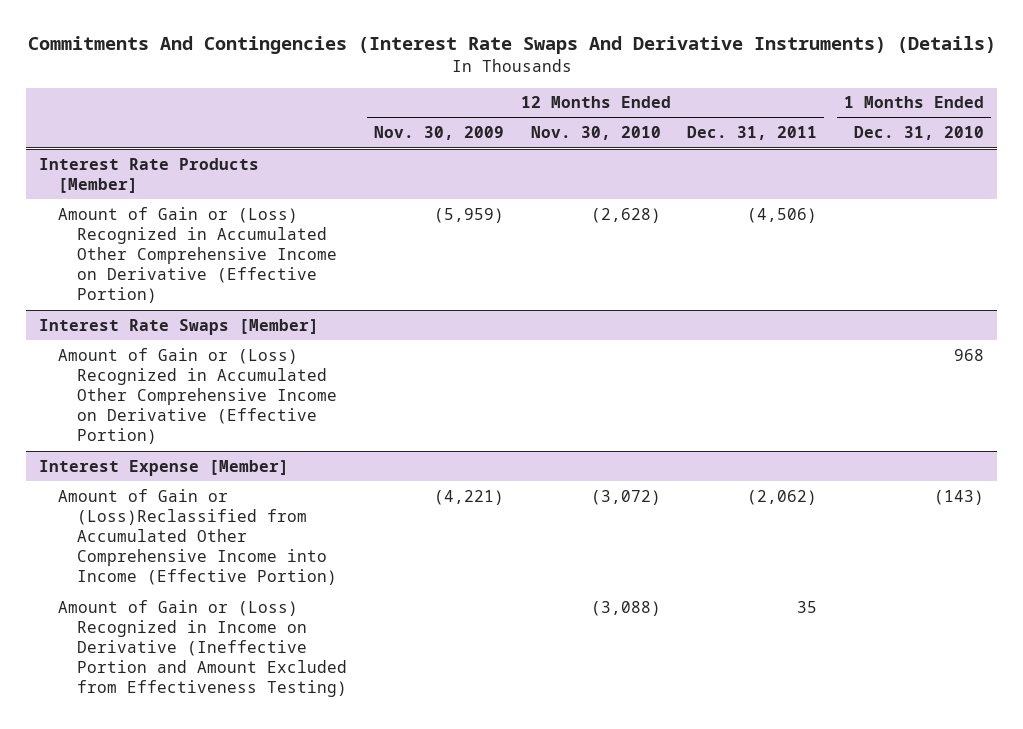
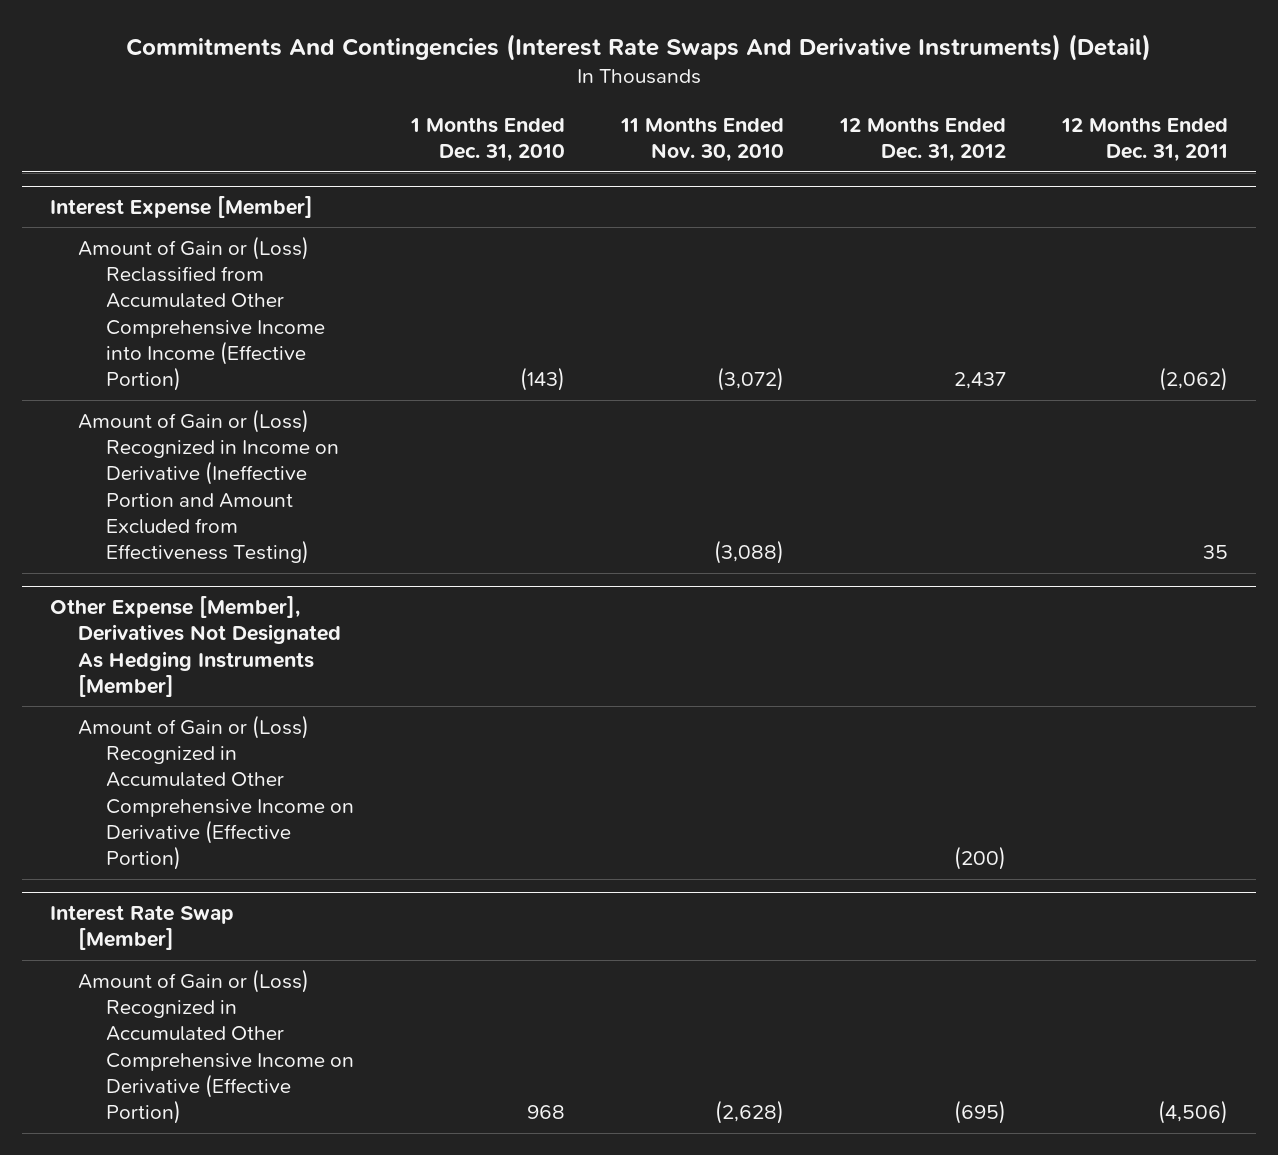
- Commitments And Contingencies (Interest Rate Swaps And Derivative Instruments) (Details)
+ Commitments And Contingencies (Interest Rate Swaps And Derivative Instruments) (Detail)
- | 12 Months Ended Nov. 30, 2009 | 12 Months Ended Nov. 30, 2010 | 12 Months Ended Dec. 31, 2011 | 1 Months Ended Dec. 31, 2010
+ | 1 Months Ended Dec. 31, 2010 | 11 Months Ended Nov. 30, 2010 | 12 Months Ended Dec. 31, 2012 | 12 Months Ended Dec. 31, 2011
- Interest Rate Products [Member]
- Amount of Gain or (Loss) Recognized in Accumulated Other Comprehensive Income on Derivative (Effective Portion) | (5,959) | (2,628) | (4,506) |
- Interest Rate Swaps [Member]
- Amount of Gain or (Loss) Recognized in Accumulated Other Comprehensive Income on Derivative (Effective Portion) | | | | 968
@ Interest Expense [Member]
- Amount of Gain or (Loss)Reclassified from Accumulated Other Comprehensive Income into Income (Effective Portion) | (4,221) | (3,072) | (2,062) | (143)
+ Amount of Gain or (Loss) Reclassified from Accumulated Other Comprehensive Income into Income (Effective Portion) | (143) | (3,072) | 2,437 | (2,062)
+ Other Expense [Member], Derivatives Not Designated As Hedging Instruments [Member]
+ Amount of Gain or (Loss) Recognized in Accumulated Other Comprehensive Income on Derivative (Effective Portion) | | | (200) |
+ Interest Rate Swap [Member]
+ Amount of Gain or (Loss) Recognized in Accumulated Other Comprehensive Income on Derivative (Effective Portion) | 968 | (2,628) | (695) | (4,506)

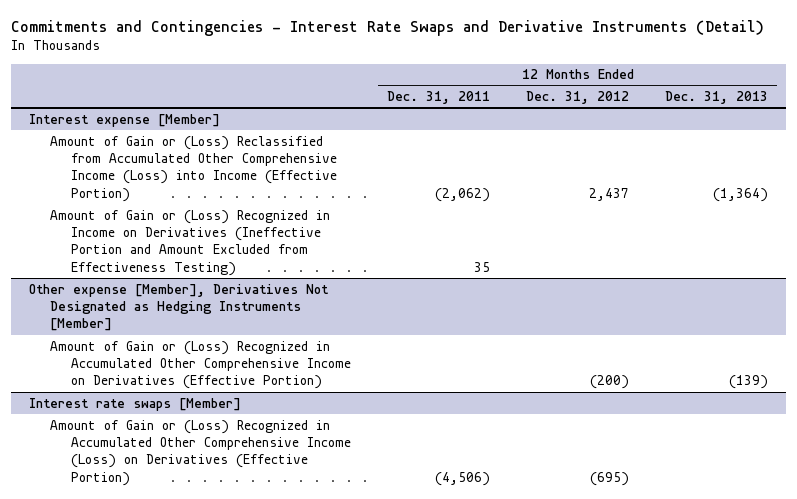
- Commitments And Contingencies (Interest Rate Swaps And Derivative Instruments) (Detail)
+ Commitments and Contingencies - Interest Rate Swaps and Derivative Instruments (Detail)
- | 1 Months Ended Dec. 31, 2010 | 11 Months Ended Nov. 30, 2010 | 12 Months Ended Dec. 31, 2012 | 12 Months Ended Dec. 31, 2011
+ | 12 Months Ended Dec. 31, 2011 | 12 Months Ended Dec. 31, 2012 | 12 Months Ended Dec. 31, 2013
- Interest Expense [Member]
- Amount of Gain or (Loss) Reclassified from Accumulated Other Comprehensive Income into Income (Effective Portion) | (143) | (3,072) | 2,437 | (2,062)
- Amount of Gain or (Loss) Recognized in Income on Derivative (Ineffective Portion and Amount Excluded from Effectiveness Testing) | | (3,088) | | 35
- Other Expense [Member], Derivatives Not Designated As Hedging Instruments [Member]
- Amount of Gain or (Loss) Recognized in Accumulated Other Comprehensive Income on Derivative (Effective Portion) | | | (200) |
- Interest Rate Swap [Member]
- Amount of Gain or (Loss) Recognized in Accumulated Other Comprehensive Income on Derivative (Effective Portion) | 968 | (2,628) | (695) | (4,506)
+ Interest expense [Member]
+ Amount of Gain or (Loss) Reclassified from Accumulated Other Comprehensive Income (Loss) into Income (Effective Portion) | (2,062) | 2,437 | (1,364)
+ Amount of Gain or (Loss) Recognized in Income on Derivatives (Ineffective Portion and Amount Excluded from Effectiveness Testing) | 35 | |
+ Other expense [Member], Derivatives Not Designated as Hedging Instruments [Member]
+ Amount of Gain or (Loss) Recognized in Accumulated Other Comprehensive Income on Derivatives (Effective Portion) | | (200) | (139)
+ Interest rate swaps [Member]
+ Amount of Gain or (Loss) Recognized in Accumulated Other Comprehensive Income (Loss) on Derivatives (Effective Portion) | (4,506) | (695) |

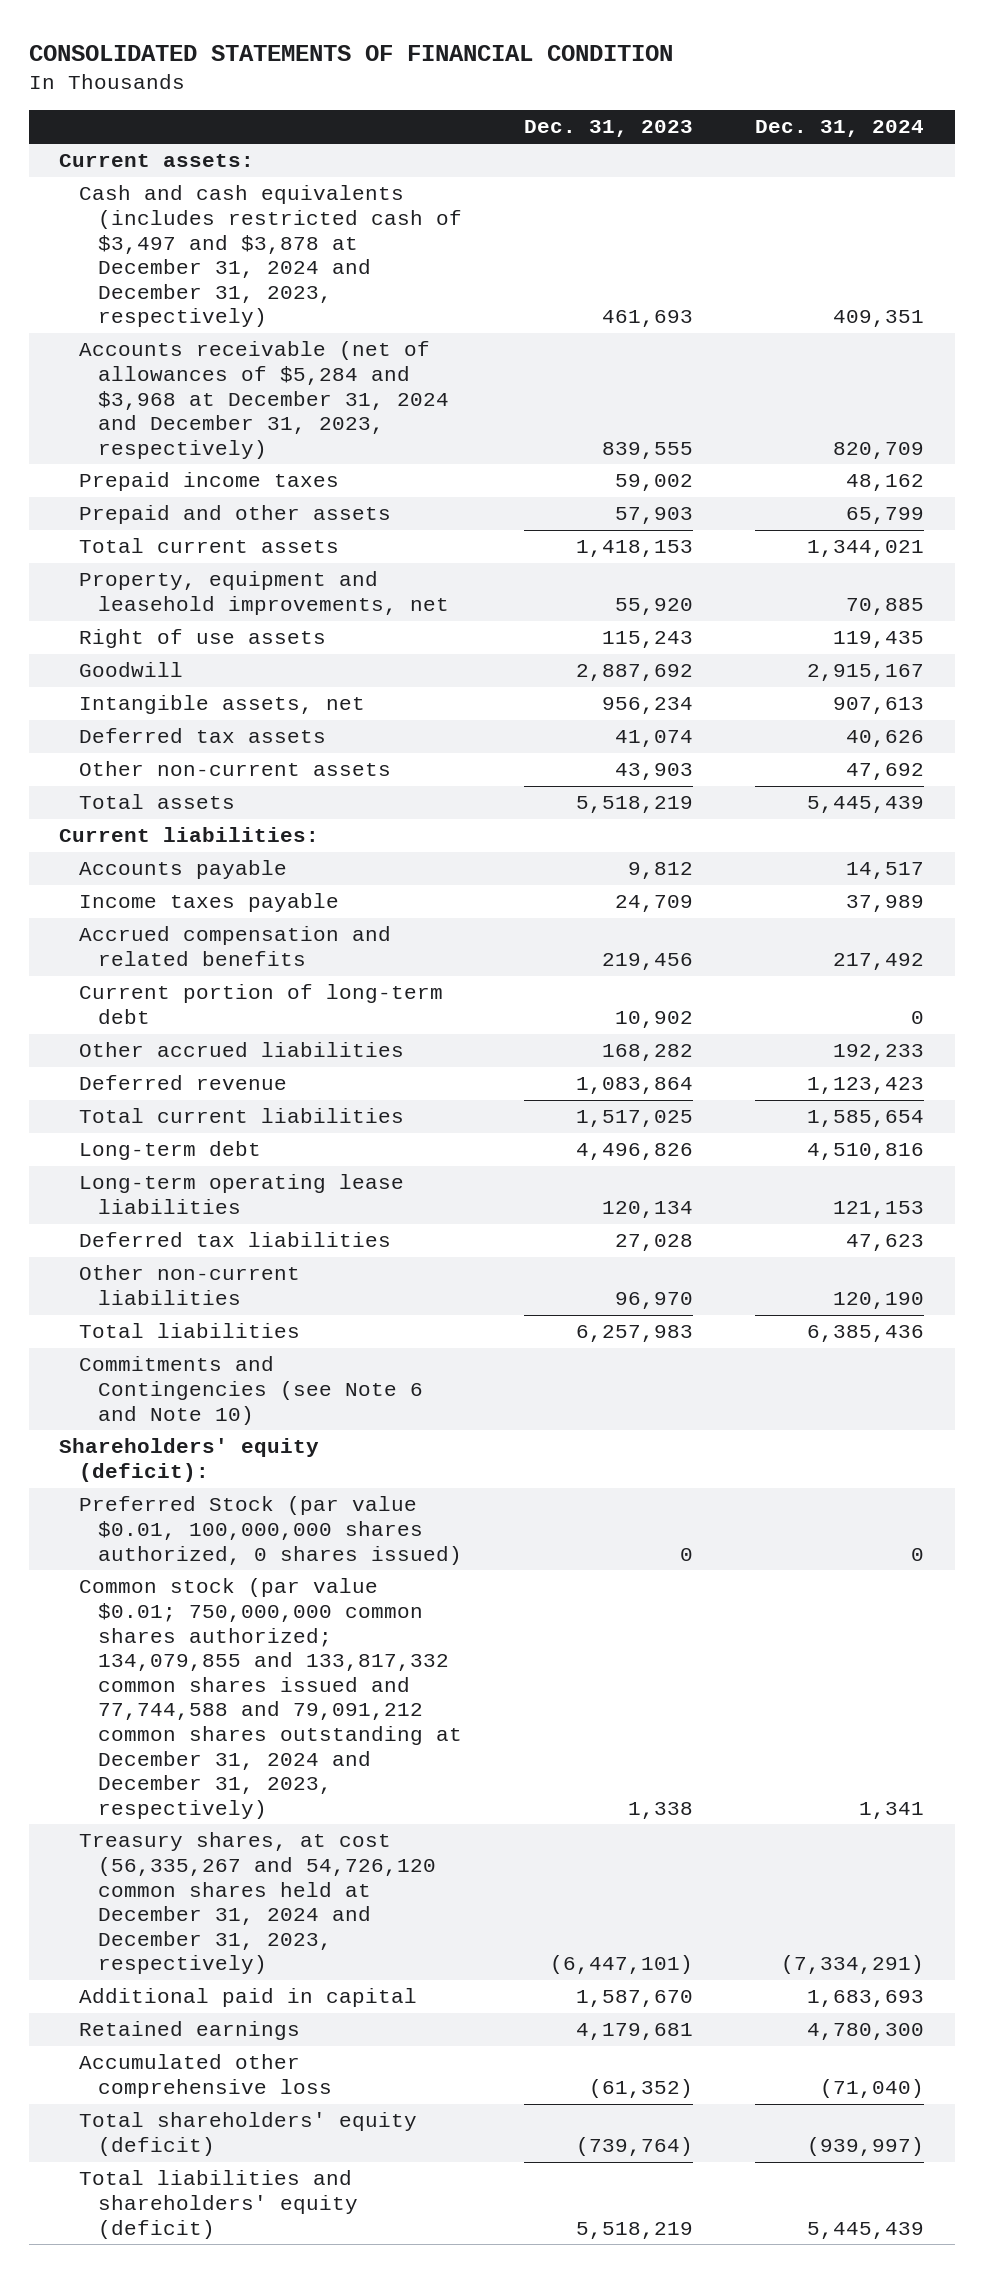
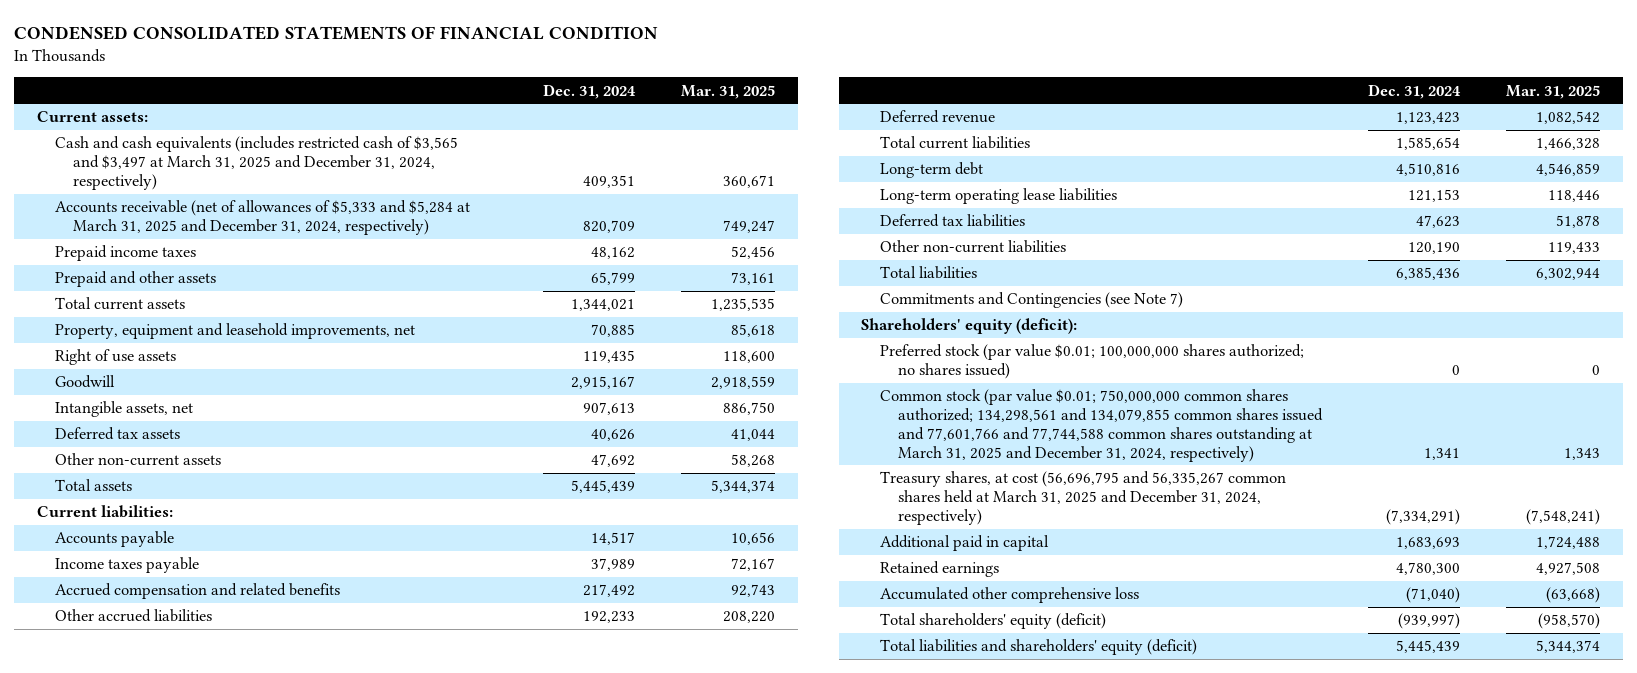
- CONSOLIDATED STATEMENTS OF FINANCIAL CONDITION
+ CONDENSED CONSOLIDATED STATEMENTS OF FINANCIAL CONDITION
- | Dec. 31, 2023 | Dec. 31, 2024
+ | Dec. 31, 2024 | Mar. 31, 2025
- Cash and cash equivalents (includes restricted cash of $3,497 and $3,878 at December 31, 2024 and December 31, 2023, respectively) | 461,693 | 409,351
- Accounts receivable (net of allowances of $5,284 and $3,968 at December 31, 2024 and December 31, 2023, respectively) | 839,555 | 820,709
+ Cash and cash equivalents (includes restricted cash of $3,565 and $3,497 at March 31, 2025 and December 31, 2024, respectively) | 409,351 | 360,671
+ Accounts receivable (net of allowances of $5,333 and $5,284 at March 31, 2025 and December 31, 2024, respectively) | 820,709 | 749,247
- Current portion of long-term debt | 10,902 | 0
- Commitments and Contingencies (see Note 6 and Note 10)
+ Commitments and Contingencies (see Note 7)
- Preferred Stock (par value $0.01, 100,000,000 shares authorized, 0 shares issued) | 0 | 0
- Common stock (par value $0.01; 750,000,000 common shares authorized; 134,079,855 and 133,817,332 common shares issued and 77,744,588 and 79,091,212 common shares outstanding at December 31, 2024 and December 31, 2023, respectively) | 1,338 | 1,341
- Treasury shares, at cost (56,335,267 and 54,726,120 common shares held at December 31, 2024 and December 31, 2023, respectively) | (6,447,101) | (7,334,291)
+ Preferred stock (par value $0.01; 100,000,000 shares authorized; no shares issued) | 0 | 0
+ Common stock (par value $0.01; 750,000,000 common shares authorized; 134,298,561 and 134,079,855 common shares issued and 77,601,766 and 77,744,588 common shares outstanding at March 31, 2025 and December 31, 2024, respectively) | 1,341 | 1,343
+ Treasury shares, at cost (56,696,795 and 56,335,267 common shares held at March 31, 2025 and December 31, 2024, respectively) | (7,334,291) | (7,548,241)

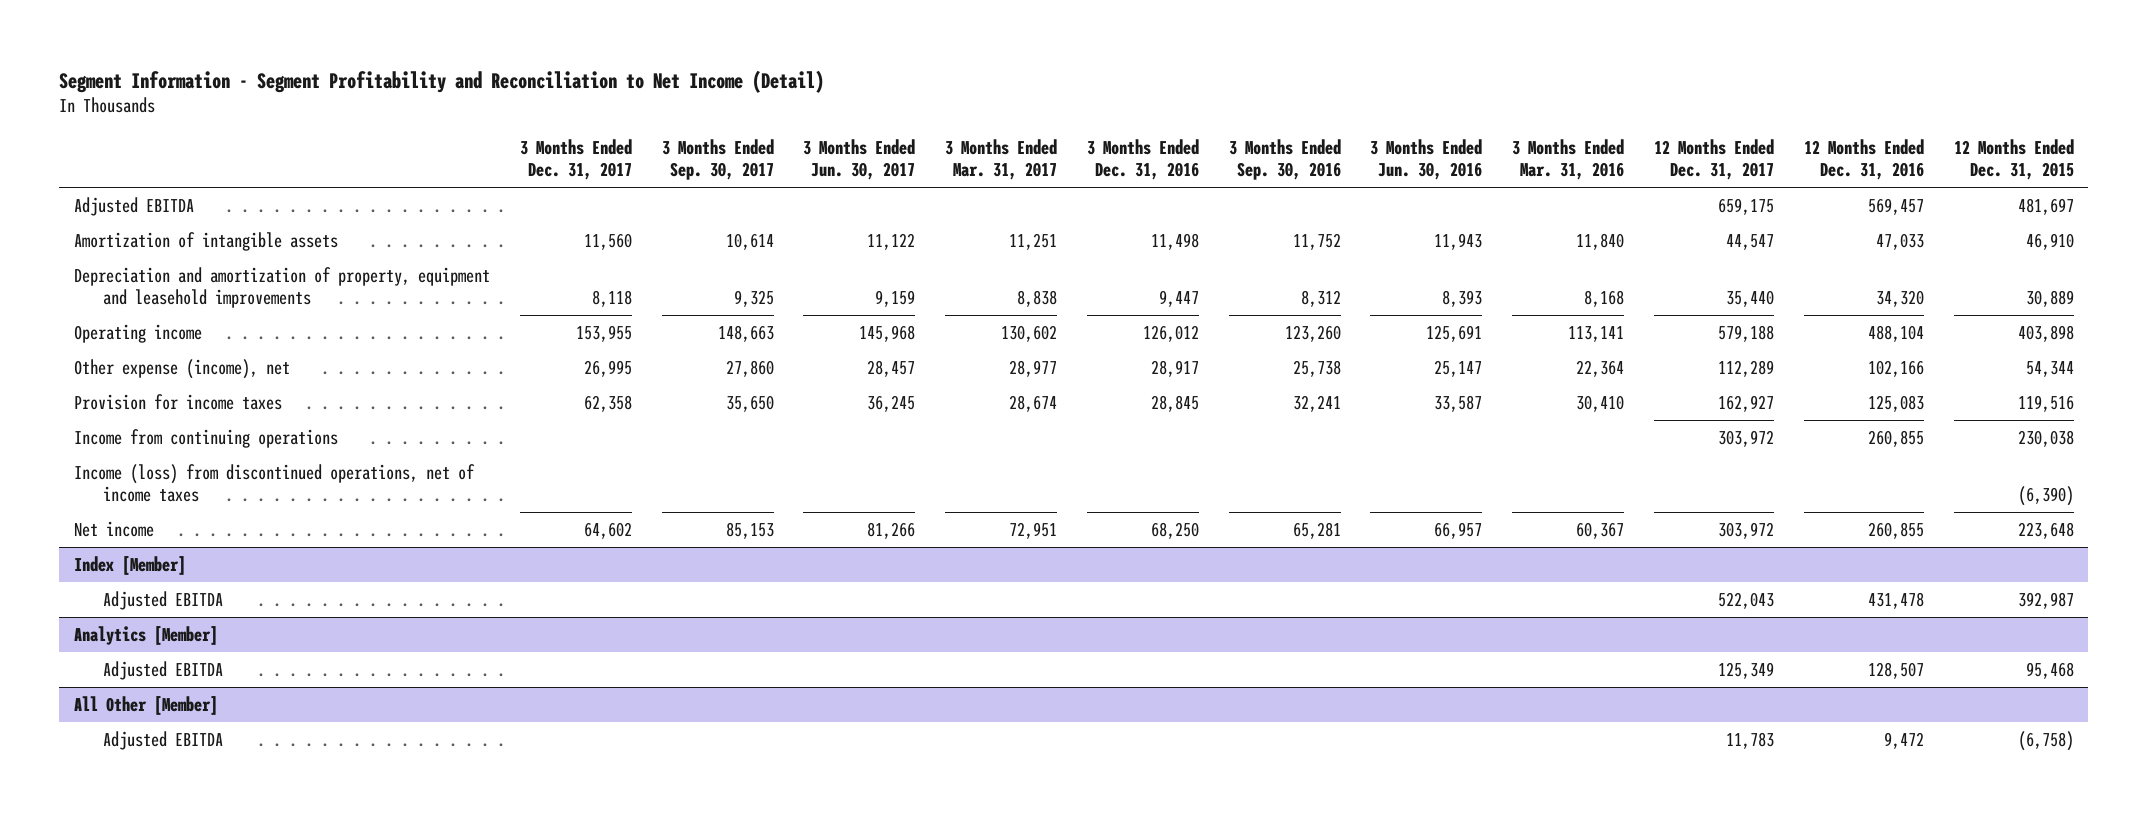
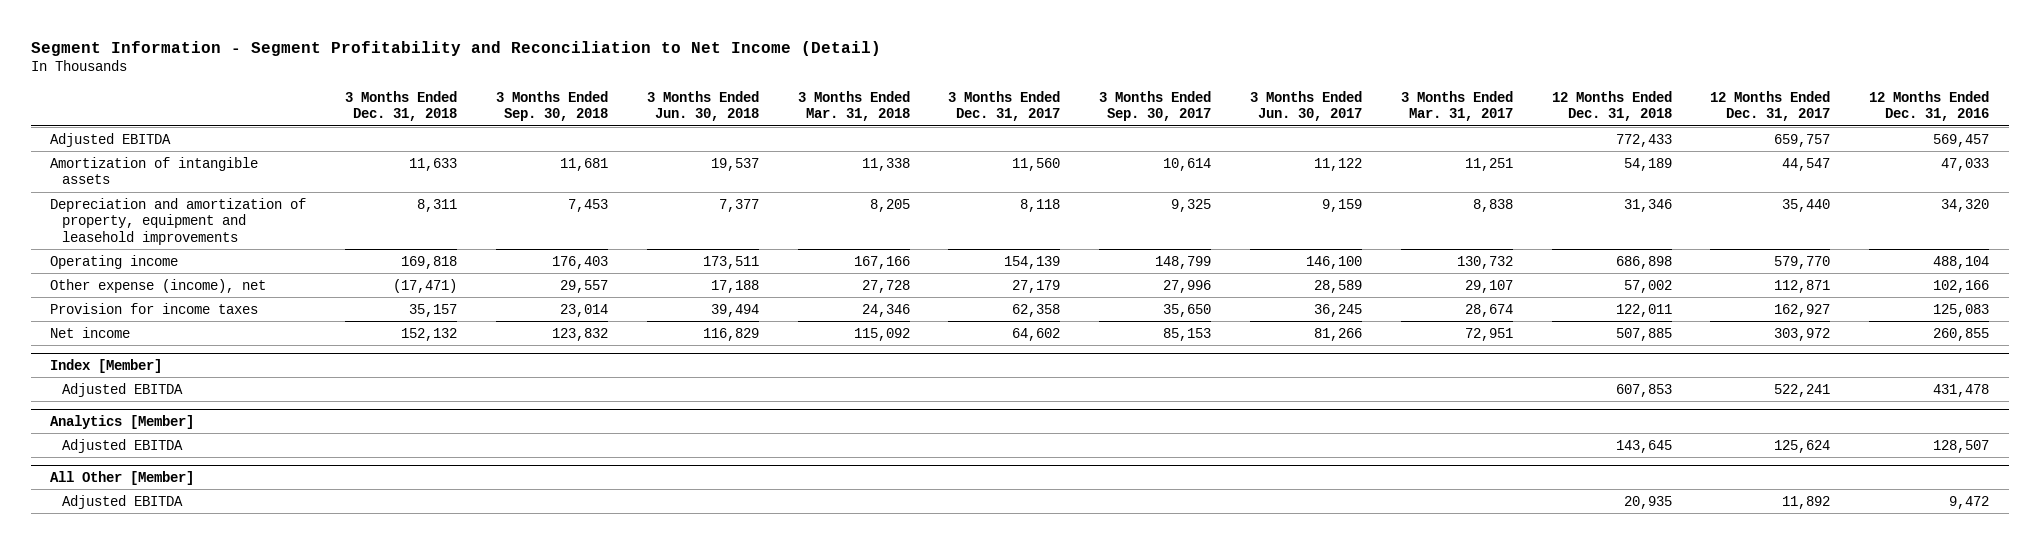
- | 3 Months Ended Dec. 31, 2017 | 3 Months Ended Sep. 30, 2017 | 3 Months Ended Jun. 30, 2017 | 3 Months Ended Mar. 31, 2017 | 3 Months Ended Dec. 31, 2016 | 3 Months Ended Sep. 30, 2016 | 3 Months Ended Jun. 30, 2016 | 3 Months Ended Mar. 31, 2016 | 12 Months Ended Dec. 31, 2017 | 12 Months Ended Dec. 31, 2016 | 12 Months Ended Dec. 31, 2015
+ | 3 Months Ended Dec. 31, 2018 | 3 Months Ended Sep. 30, 2018 | 3 Months Ended Jun. 30, 2018 | 3 Months Ended Mar. 31, 2018 | 3 Months Ended Dec. 31, 2017 | 3 Months Ended Sep. 30, 2017 | 3 Months Ended Jun. 30, 2017 | 3 Months Ended Mar. 31, 2017 | 12 Months Ended Dec. 31, 2018 | 12 Months Ended Dec. 31, 2017 | 12 Months Ended Dec. 31, 2016
- Adjusted EBITDA | | | | | | | | | 659,175 | 569,457 | 481,697
+ Adjusted EBITDA | | | | | | | | | 772,433 | 659,757 | 569,457
- Operating income | 153,955 | 148,663 | 145,968 | 130,602 | 126,012 | 123,260 | 125,691 | 113,141 | 579,188 | 488,104 | 403,898
- Other expense (income), net | 26,995 | 27,860 | 28,457 | 28,977 | 28,917 | 25,738 | 25,147 | 22,364 | 112,289 | 102,166 | 54,344
+ Operating income | 169,818 | 176,403 | 173,511 | 167,166 | 154,139 | 148,799 | 146,100 | 130,732 | 686,898 | 579,770 | 488,104
+ Other expense (income), net | (17,471) | 29,557 | 17,188 | 27,728 | 27,179 | 27,996 | 28,589 | 29,107 | 57,002 | 112,871 | 102,166
- Income from continuing operations | | | | | | | | | 303,972 | 260,855 | 230,038
- Income (loss) from discontinued operations, net of income taxes | | | | | | | | | | | (6,390)
@ Index [Member]
- Adjusted EBITDA | | | | | | | | | 522,043 | 431,478 | 392,987
+ Adjusted EBITDA | | | | | | | | | 607,853 | 522,241 | 431,478
@ Analytics [Member]
- Adjusted EBITDA | | | | | | | | | 125,349 | 128,507 | 95,468
+ Adjusted EBITDA | | | | | | | | | 143,645 | 125,624 | 128,507
@ All Other [Member]
- Adjusted EBITDA | | | | | | | | | 11,783 | 9,472 | (6,758)
+ Adjusted EBITDA | | | | | | | | | 20,935 | 11,892 | 9,472

